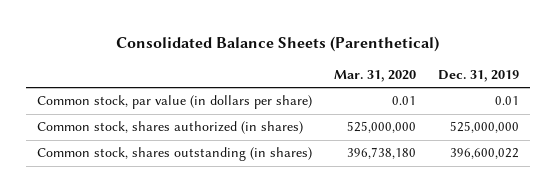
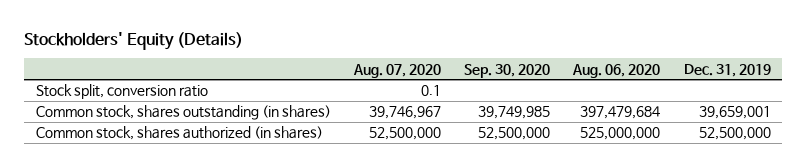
- Consolidated Balance Sheets (Parenthetical)
+ Stockholders' Equity (Details)
- | Mar. 31, 2020 | Dec. 31, 2019
+ | Aug. 07, 2020 | Sep. 30, 2020 | Aug. 06, 2020 | Dec. 31, 2019
- Common stock, par value (in dollars per share) | 0.01 | 0.01
- Common stock, shares authorized (in shares) | 525,000,000 | 525,000,000
- Common stock, shares outstanding (in shares) | 396,738,180 | 396,600,022
+ Stock split, conversion ratio | 0.1 | | |
+ Common stock, shares outstanding (in shares) | 39,746,967 | 39,749,985 | 397,479,684 | 39,659,001
+ Common stock, shares authorized (in shares) | 52,500,000 | 52,500,000 | 525,000,000 | 52,500,000

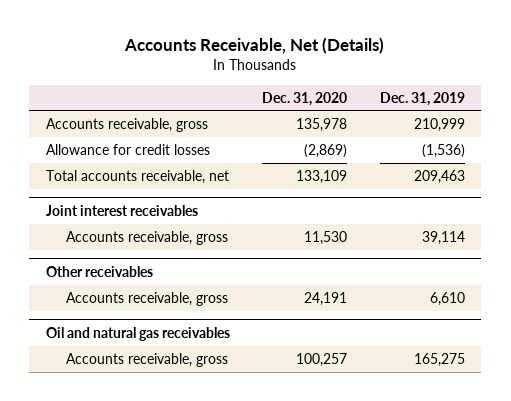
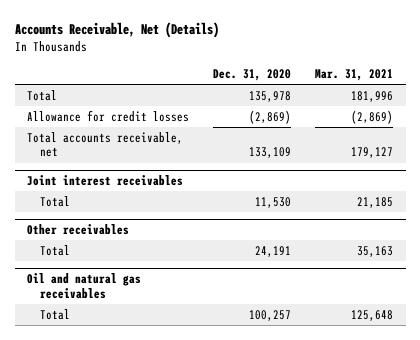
- | Dec. 31, 2020 | Dec. 31, 2019
+ | Dec. 31, 2020 | Mar. 31, 2021
- Accounts receivable, gross | 135,978 | 210,999
+ Total | 135,978 | 181,996
@ Joint interest receivables
- Accounts receivable, gross | 11,530 | 39,114
+ Total | 11,530 | 21,185
@ Other receivables
- Accounts receivable, gross | 24,191 | 6,610
+ Total | 24,191 | 35,163
@ Oil and natural gas receivables
- Accounts receivable, gross | 100,257 | 165,275
+ Total | 100,257 | 125,648

